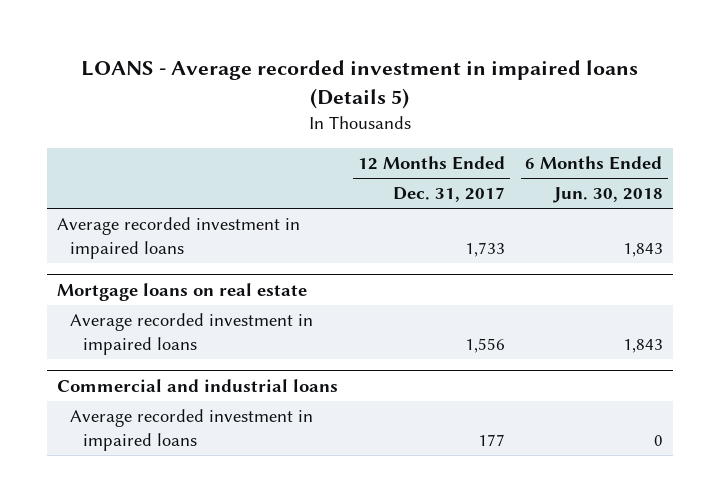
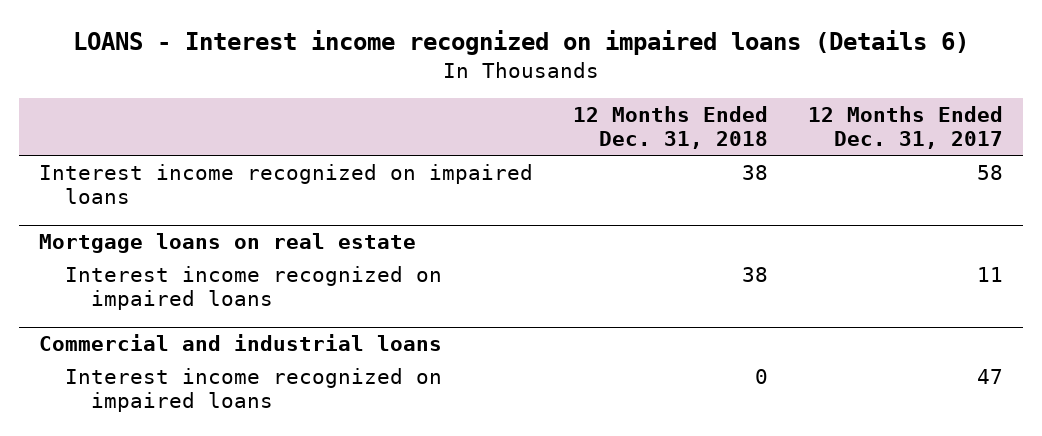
- LOANS - Average recorded investment in impaired loans (Details 5)
+ LOANS - Interest income recognized on impaired loans (Details 6)
- | 12 Months Ended Dec. 31, 2017 | 6 Months Ended Jun. 30, 2018
+ | 12 Months Ended Dec. 31, 2018 | 12 Months Ended Dec. 31, 2017
- Average recorded investment in impaired loans | 1,733 | 1,843
+ Interest income recognized on impaired loans | 38 | 58
@ Mortgage loans on real estate
- Average recorded investment in impaired loans | 1,556 | 1,843
+ Interest income recognized on impaired loans | 38 | 11
@ Commercial and industrial loans
- Average recorded investment in impaired loans | 177 | 0
+ Interest income recognized on impaired loans | 0 | 47

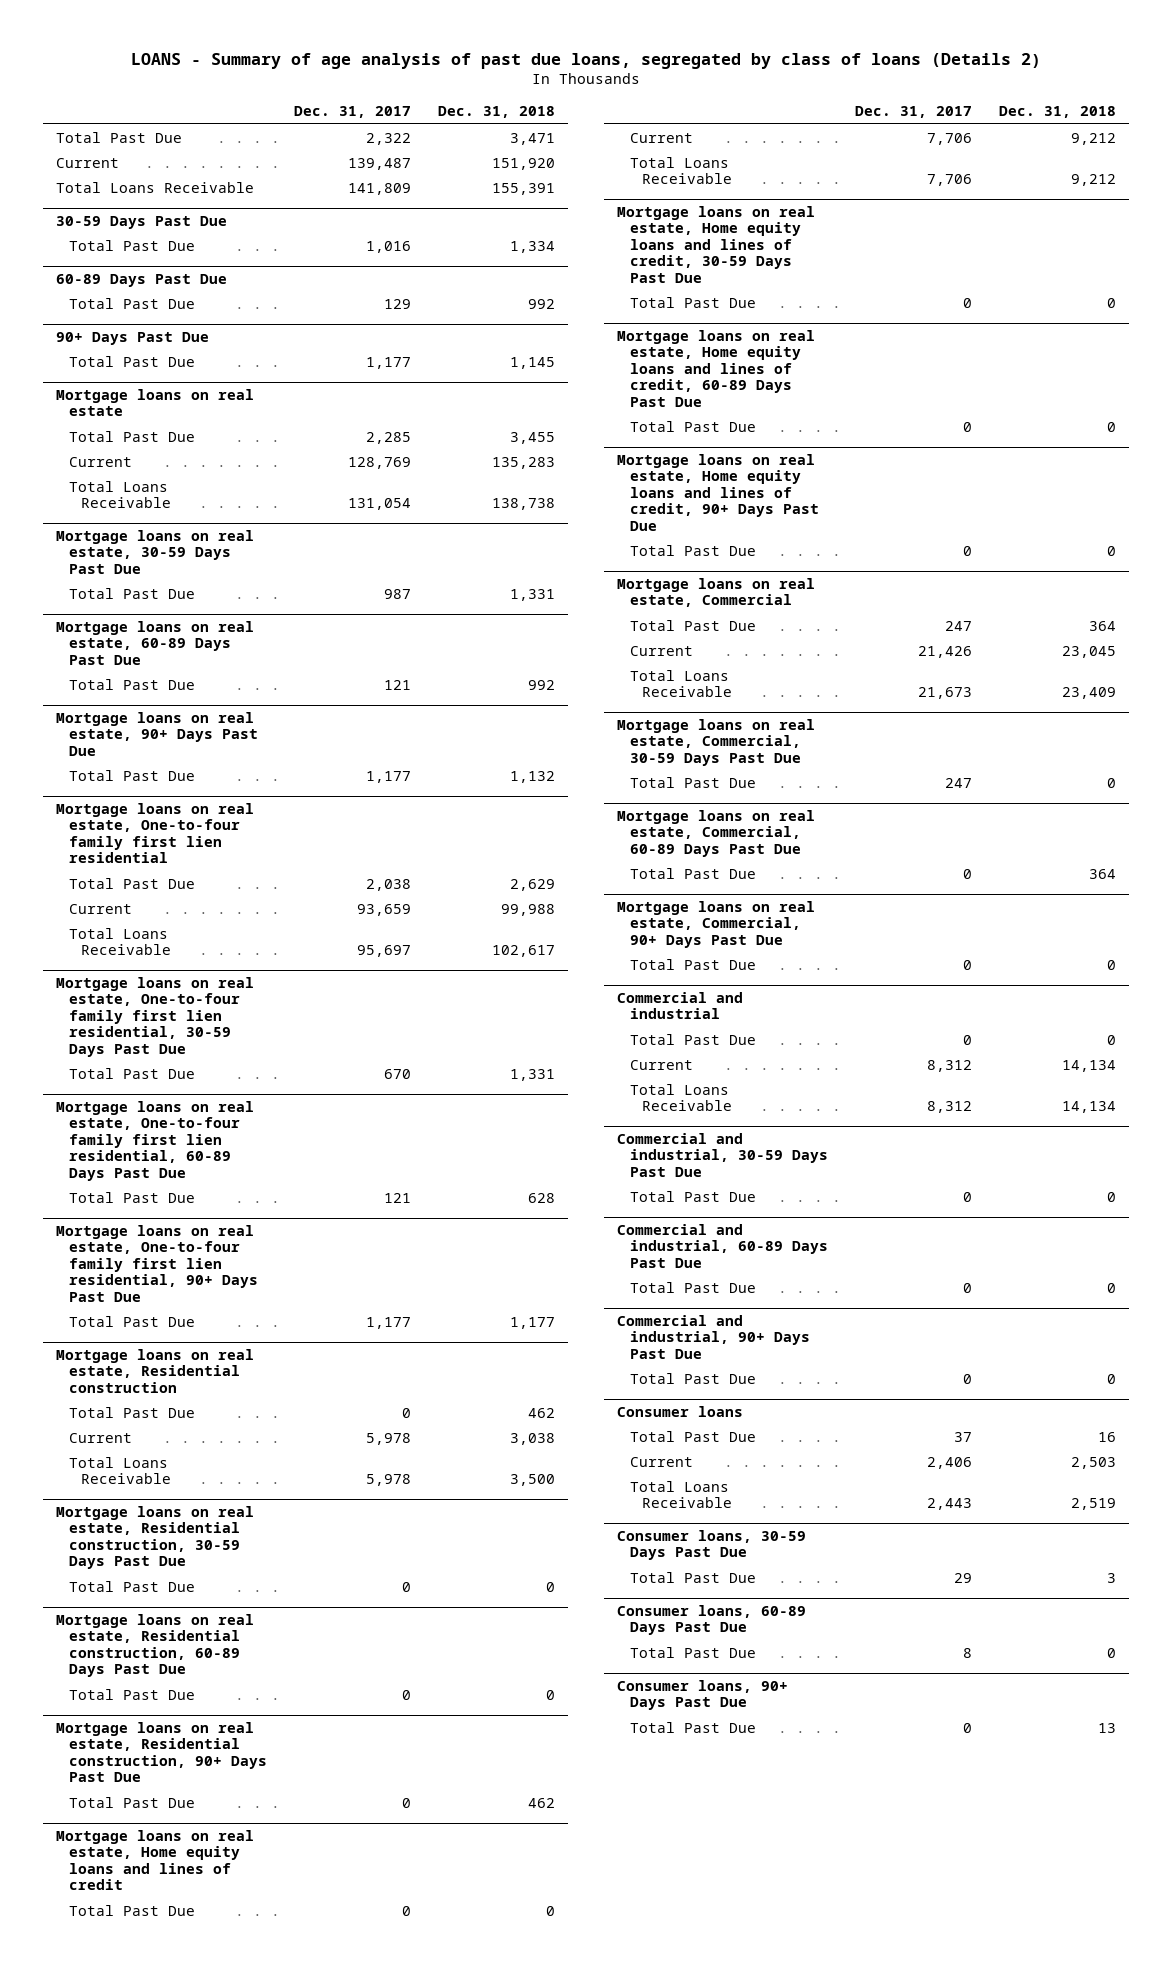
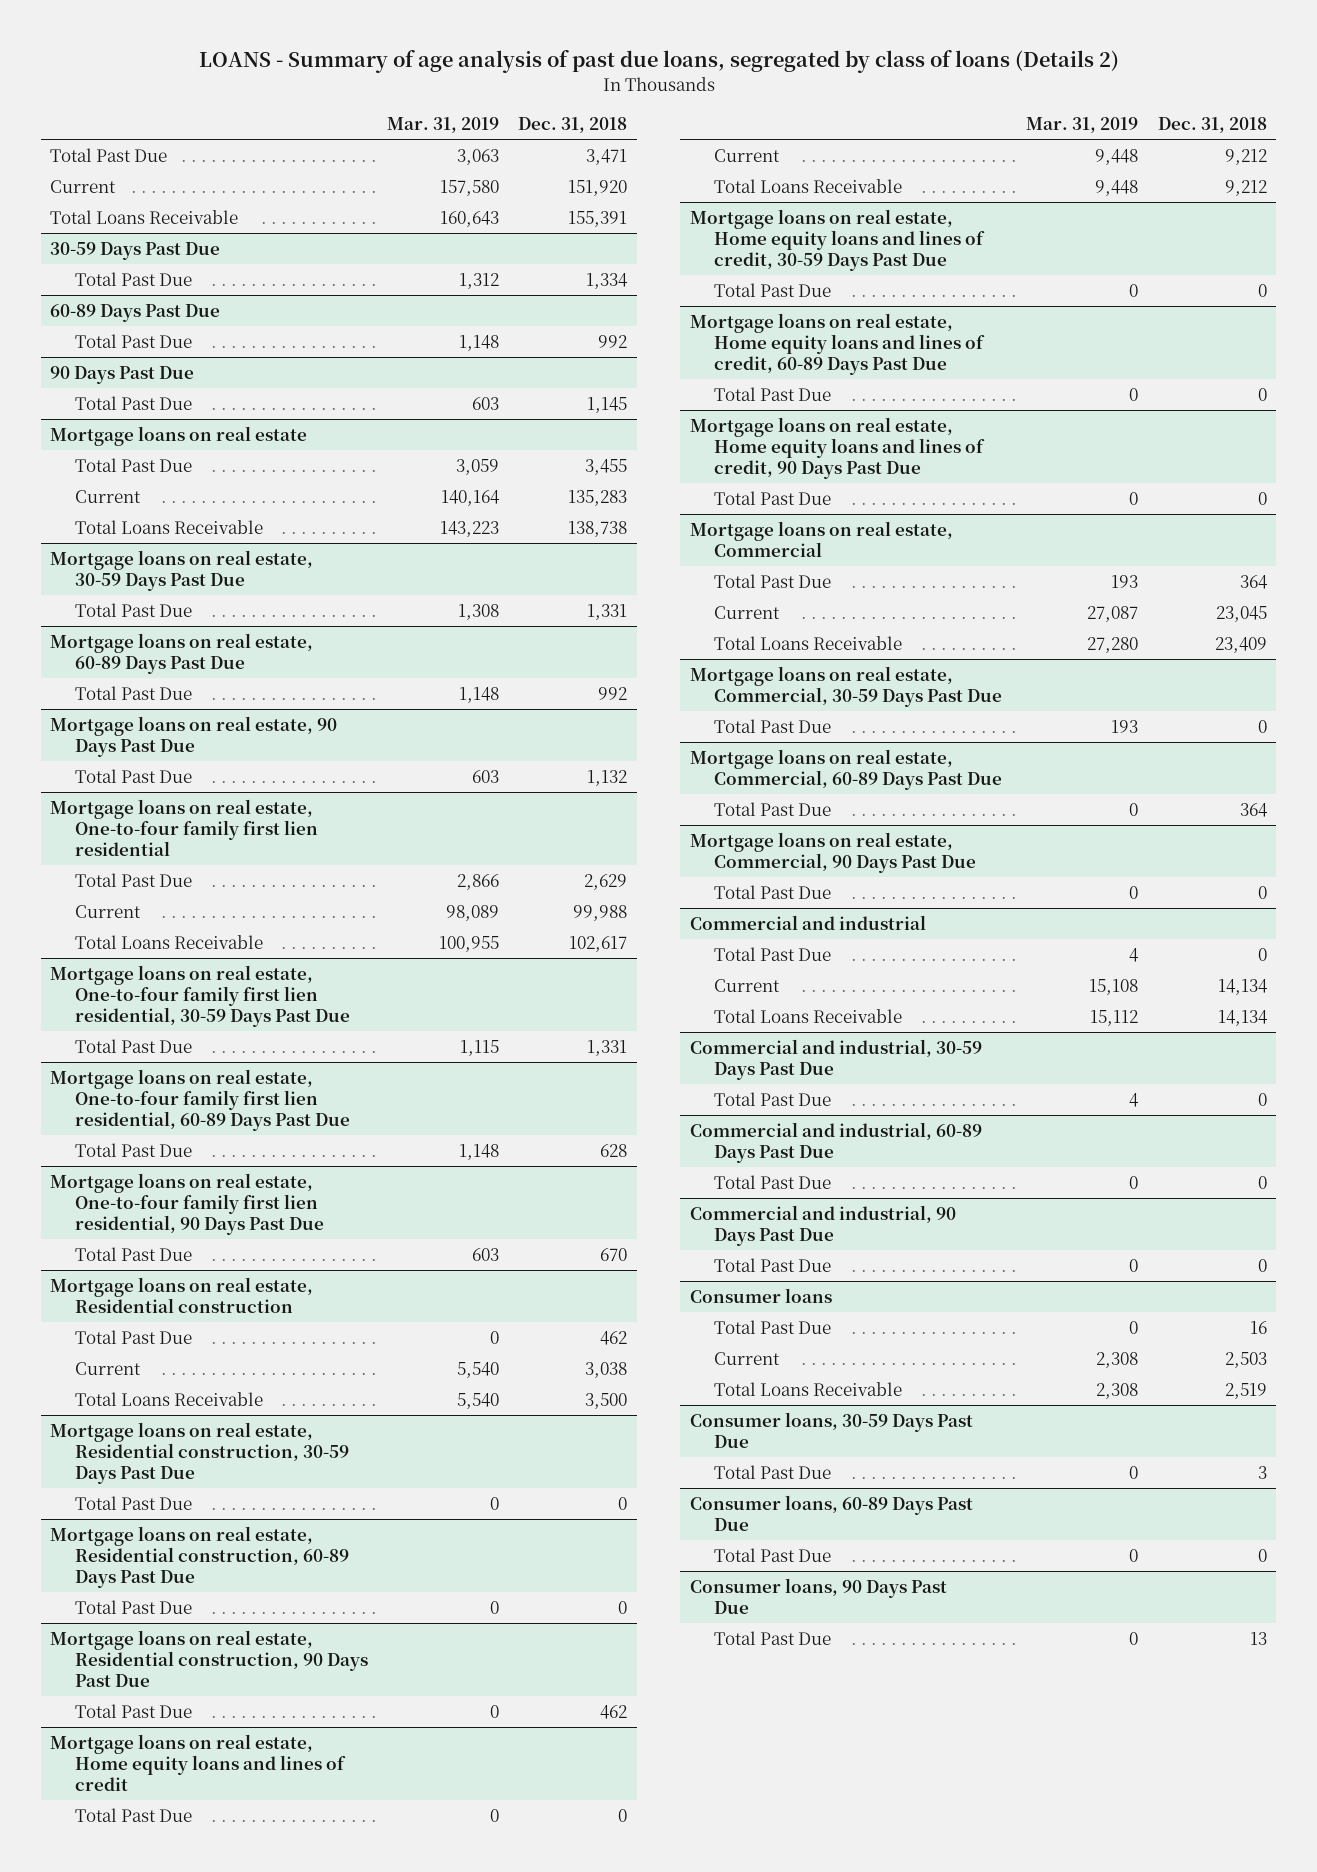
- | Dec. 31, 2017 | Dec. 31, 2018
+ | Mar. 31, 2019 | Dec. 31, 2018
- 90+ Days Past Due
+ 90 Days Past Due
- Mortgage loans on real estate, 90+ Days Past Due
+ Mortgage loans on real estate, 90 Days Past Due
- Mortgage loans on real estate, One-to-four family first lien residential, 90+ Days Past Due
- Total Past Due | 1,177 | 1,177
+ Mortgage loans on real estate, One-to-four family first lien residential, 90 Days Past Due
+ Total Past Due | 603 | 670
- Mortgage loans on real estate, Residential construction, 90+ Days Past Due
+ Mortgage loans on real estate, Residential construction, 90 Days Past Due
- Mortgage loans on real estate, Home equity loans and lines of credit, 90+ Days Past Due
+ Mortgage loans on real estate, Home equity loans and lines of credit, 90 Days Past Due
- Mortgage loans on real estate, Commercial, 90+ Days Past Due
+ Mortgage loans on real estate, Commercial, 90 Days Past Due
- Commercial and industrial, 90+ Days Past Due
+ Commercial and industrial, 90 Days Past Due
- Consumer loans, 90+ Days Past Due
+ Consumer loans, 90 Days Past Due

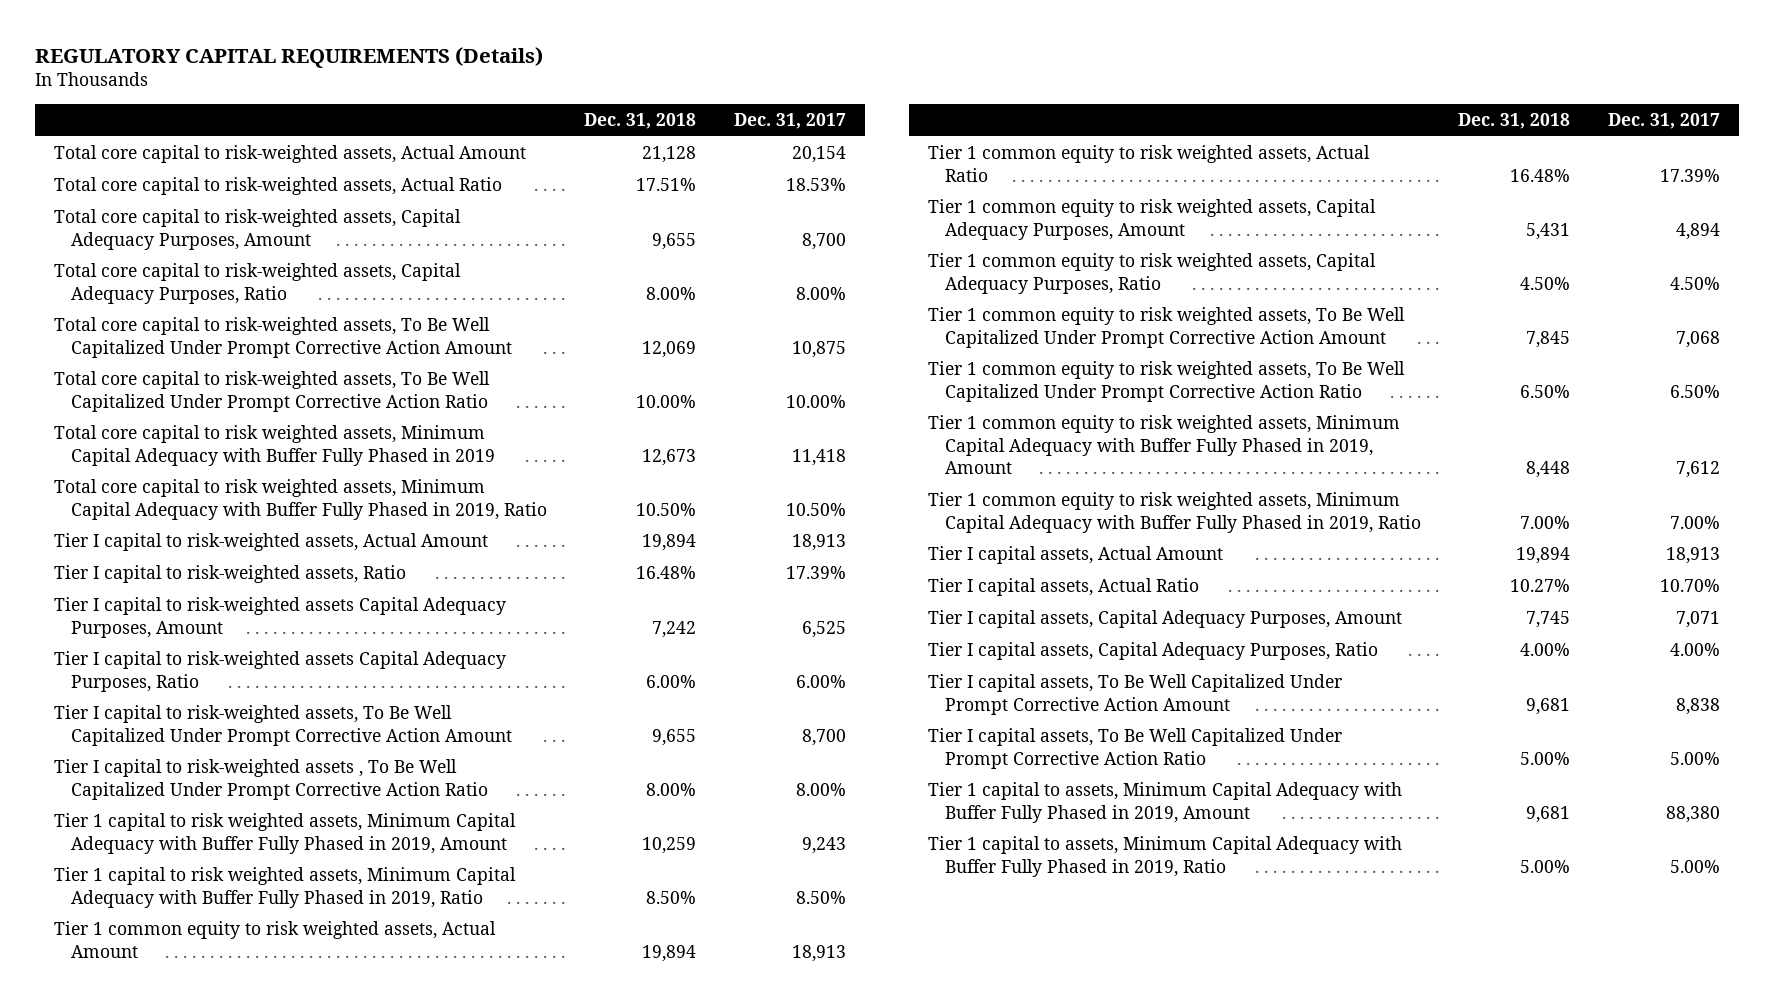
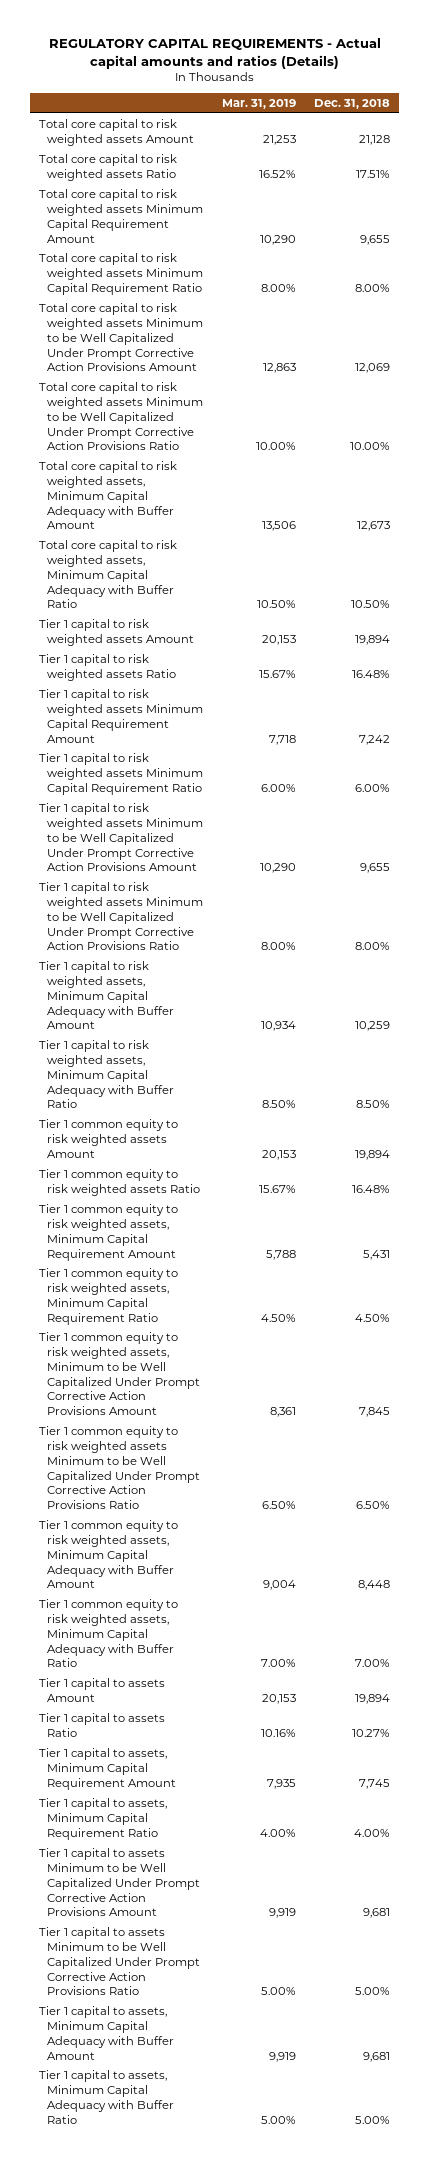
- REGULATORY CAPITAL REQUIREMENTS (Details)
+ REGULATORY CAPITAL REQUIREMENTS - Actual capital amounts and ratios (Details)
- | Dec. 31, 2018 | Dec. 31, 2017
+ | Mar. 31, 2019 | Dec. 31, 2018
- Total core capital to risk-weighted assets, Actual Amount | 21,128 | 20,154
- Total core capital to risk-weighted assets, Actual Ratio | 17.51% | 18.53%
- Total core capital to risk-weighted assets, Capital Adequacy Purposes, Amount | 9,655 | 8,700
- Total core capital to risk-weighted assets, Capital Adequacy Purposes, Ratio | 8.00% | 8.00%
- Total core capital to risk-weighted assets, To Be Well Capitalized Under Prompt Corrective Action Amount | 12,069 | 10,875
- Total core capital to risk-weighted assets, To Be Well Capitalized Under Prompt Corrective Action Ratio | 10.00% | 10.00%
- Total core capital to risk weighted assets, Minimum Capital Adequacy with Buffer Fully Phased in 2019 | 12,673 | 11,418
- Total core capital to risk weighted assets, Minimum Capital Adequacy with Buffer Fully Phased in 2019, Ratio | 10.50% | 10.50%
- Tier I capital to risk-weighted assets, Actual Amount | 19,894 | 18,913
- Tier I capital to risk-weighted assets, Ratio | 16.48% | 17.39%
- Tier I capital to risk-weighted assets Capital Adequacy Purposes, Amount | 7,242 | 6,525
- Tier I capital to risk-weighted assets Capital Adequacy Purposes, Ratio | 6.00% | 6.00%
- Tier I capital to risk-weighted assets, To Be Well Capitalized Under Prompt Corrective Action Amount | 9,655 | 8,700
- Tier I capital to risk-weighted assets , To Be Well Capitalized Under Prompt Corrective Action Ratio | 8.00% | 8.00%
- Tier 1 capital to risk weighted assets, Minimum Capital Adequacy with Buffer Fully Phased in 2019, Amount | 10,259 | 9,243
- Tier 1 capital to risk weighted assets, Minimum Capital Adequacy with Buffer Fully Phased in 2019, Ratio | 8.50% | 8.50%
- Tier 1 common equity to risk weighted assets, Actual Amount | 19,894 | 18,913
- Tier 1 common equity to risk weighted assets, Actual Ratio | 16.48% | 17.39%
- Tier 1 common equity to risk weighted assets, Capital Adequacy Purposes, Amount | 5,431 | 4,894
- Tier 1 common equity to risk weighted assets, Capital Adequacy Purposes, Ratio | 4.50% | 4.50%
- Tier 1 common equity to risk weighted assets, To Be Well Capitalized Under Prompt Corrective Action Amount | 7,845 | 7,068
- Tier 1 common equity to risk weighted assets, To Be Well Capitalized Under Prompt Corrective Action Ratio | 6.50% | 6.50%
- Tier 1 common equity to risk weighted assets, Minimum Capital Adequacy with Buffer Fully Phased in 2019, Amount | 8,448 | 7,612
- Tier 1 common equity to risk weighted assets, Minimum Capital Adequacy with Buffer Fully Phased in 2019, Ratio | 7.00% | 7.00%
- Tier I capital assets, Actual Amount | 19,894 | 18,913
- Tier I capital assets, Actual Ratio | 10.27% | 10.70%
- Tier I capital assets, Capital Adequacy Purposes, Amount | 7,745 | 7,071
- Tier I capital assets, Capital Adequacy Purposes, Ratio | 4.00% | 4.00%
- Tier I capital assets, To Be Well Capitalized Under Prompt Corrective Action Amount | 9,681 | 8,838
- Tier I capital assets, To Be Well Capitalized Under Prompt Corrective Action Ratio | 5.00% | 5.00%
- Tier 1 capital to assets, Minimum Capital Adequacy with Buffer Fully Phased in 2019, Amount | 9,681 | 88,380
- Tier 1 capital to assets, Minimum Capital Adequacy with Buffer Fully Phased in 2019, Ratio | 5.00% | 5.00%
+ Total core capital to risk weighted assets Amount | 21,253 | 21,128
+ Total core capital to risk weighted assets Ratio | 16.52% | 17.51%
+ Total core capital to risk weighted assets Minimum Capital Requirement Amount | 10,290 | 9,655
+ Total core capital to risk weighted assets Minimum Capital Requirement Ratio | 8.00% | 8.00%
+ Total core capital to risk weighted assets Minimum to be Well Capitalized Under Prompt Corrective Action Provisions Amount | 12,863 | 12,069
+ Total core capital to risk weighted assets Minimum to be Well Capitalized Under Prompt Corrective Action Provisions Ratio | 10.00% | 10.00%
+ Total core capital to risk weighted assets, Minimum Capital Adequacy with Buffer Amount | 13,506 | 12,673
+ Total core capital to risk weighted assets, Minimum Capital Adequacy with Buffer Ratio | 10.50% | 10.50%
+ Tier 1 capital to risk weighted assets Amount | 20,153 | 19,894
+ Tier 1 capital to risk weighted assets Ratio | 15.67% | 16.48%
+ Tier 1 capital to risk weighted assets Minimum Capital Requirement Amount | 7,718 | 7,242
+ Tier 1 capital to risk weighted assets Minimum Capital Requirement Ratio | 6.00% | 6.00%
+ Tier 1 capital to risk weighted assets Minimum to be Well Capitalized Under Prompt Corrective Action Provisions Amount | 10,290 | 9,655
+ Tier 1 capital to risk weighted assets Minimum to be Well Capitalized Under Prompt Corrective Action Provisions Ratio | 8.00% | 8.00%
+ Tier 1 capital to risk weighted assets, Minimum Capital Adequacy with Buffer Amount | 10,934 | 10,259
+ Tier 1 capital to risk weighted assets, Minimum Capital Adequacy with Buffer Ratio | 8.50% | 8.50%
+ Tier 1 common equity to risk weighted assets Amount | 20,153 | 19,894
+ Tier 1 common equity to risk weighted assets Ratio | 15.67% | 16.48%
+ Tier 1 common equity to risk weighted assets, Minimum Capital Requirement Amount | 5,788 | 5,431
+ Tier 1 common equity to risk weighted assets, Minimum Capital Requirement Ratio | 4.50% | 4.50%
+ Tier 1 common equity to risk weighted assets, Minimum to be Well Capitalized Under Prompt Corrective Action Provisions Amount | 8,361 | 7,845
+ Tier 1 common equity to risk weighted assets Minimum to be Well Capitalized Under Prompt Corrective Action Provisions Ratio | 6.50% | 6.50%
+ Tier 1 common equity to risk weighted assets, Minimum Capital Adequacy with Buffer Amount | 9,004 | 8,448
+ Tier 1 common equity to risk weighted assets, Minimum Capital Adequacy with Buffer Ratio | 7.00% | 7.00%
+ Tier 1 capital to assets Amount | 20,153 | 19,894
+ Tier 1 capital to assets Ratio | 10.16% | 10.27%
+ Tier 1 capital to assets, Minimum Capital Requirement Amount | 7,935 | 7,745
+ Tier 1 capital to assets, Minimum Capital Requirement Ratio | 4.00% | 4.00%
+ Tier 1 capital to assets Minimum to be Well Capitalized Under Prompt Corrective Action Provisions Amount | 9,919 | 9,681
+ Tier 1 capital to assets Minimum to be Well Capitalized Under Prompt Corrective Action Provisions Ratio | 5.00% | 5.00%
+ Tier 1 capital to assets, Minimum Capital Adequacy with Buffer Amount | 9,919 | 9,681
+ Tier 1 capital to assets, Minimum Capital Adequacy with Buffer Ratio | 5.00% | 5.00%

